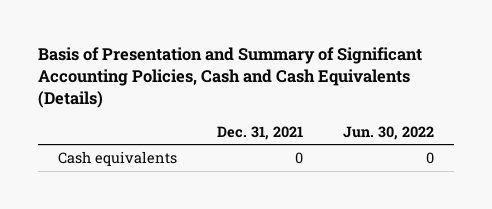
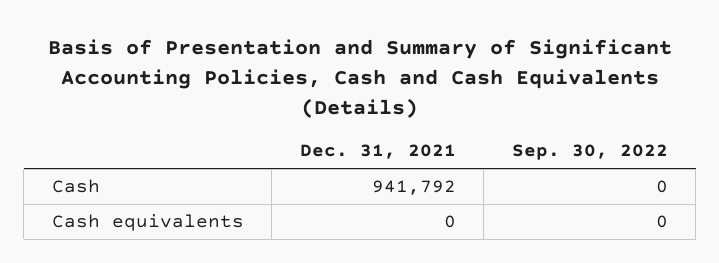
- | Dec. 31, 2021 | Jun. 30, 2022
+ | Dec. 31, 2021 | Sep. 30, 2022
+ Cash | 941,792 | 0

